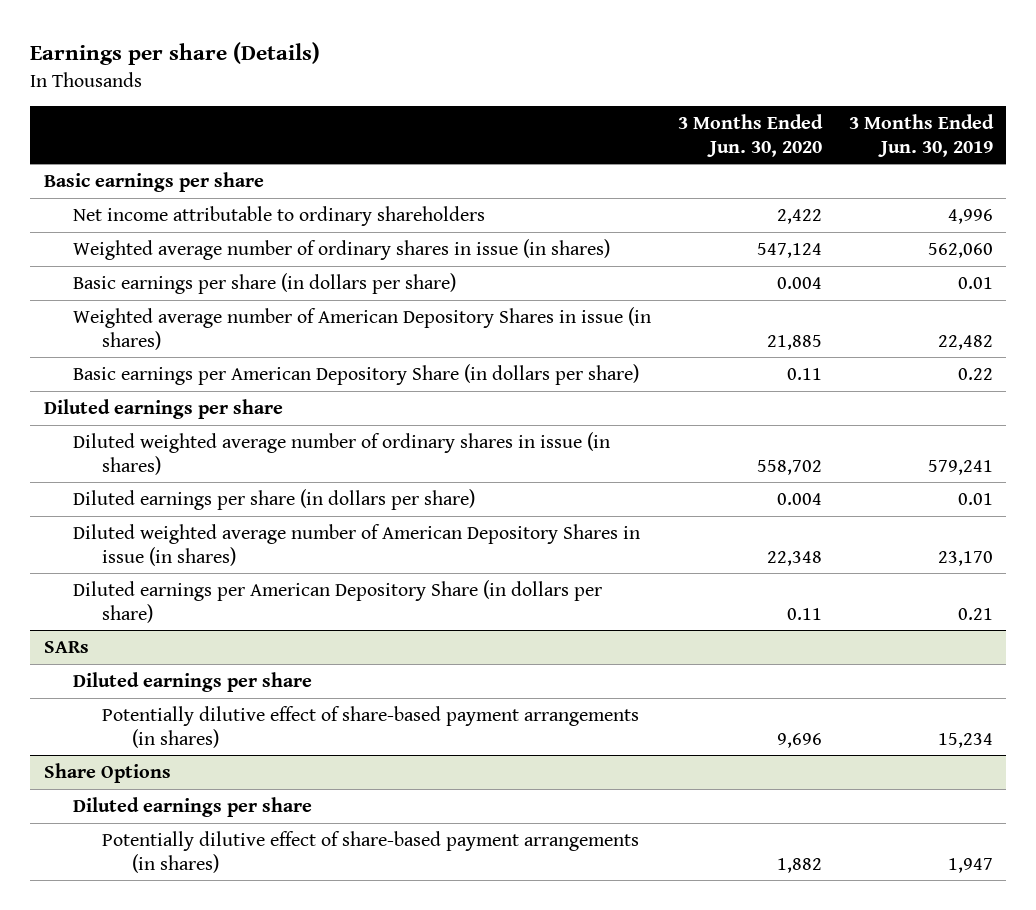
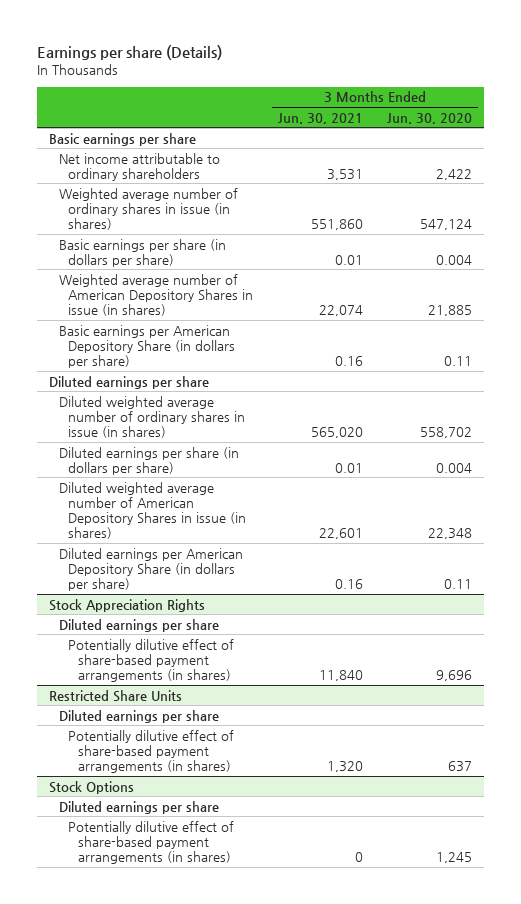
- | 3 Months Ended Jun. 30, 2020 | 3 Months Ended Jun. 30, 2019
+ | 3 Months Ended Jun. 30, 2021 | 3 Months Ended Jun. 30, 2020
- SARs
+ Stock Appreciation Rights
- Share Options
+ Restricted Share Units
- Potentially dilutive effect of share-based payment arrangements (in shares) | 1,882 | 1,947
+ Potentially dilutive effect of share-based payment arrangements (in shares) | 1,320 | 637
+ Stock Options
+ Diluted earnings per share
+ Potentially dilutive effect of share-based payment arrangements (in shares) | 0 | 1,245

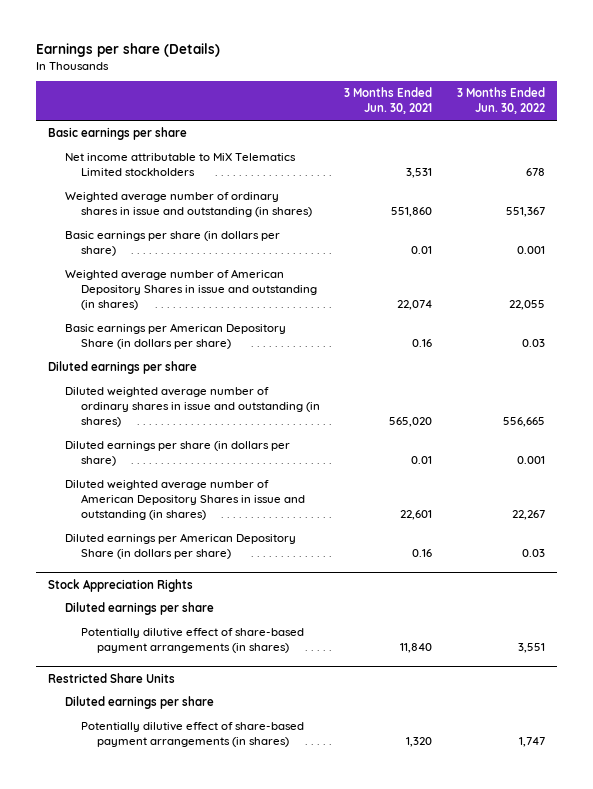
- | 3 Months Ended Jun. 30, 2021 | 3 Months Ended Jun. 30, 2020
+ | 3 Months Ended Jun. 30, 2021 | 3 Months Ended Jun. 30, 2022
- Net income attributable to ordinary shareholders | 3,531 | 2,422
- Weighted average number of ordinary shares in issue (in shares) | 551,860 | 547,124
+ Net income attributable to MiX Telematics Limited stockholders | 3,531 | 678
+ Weighted average number of ordinary shares in issue and outstanding (in shares) | 551,860 | 551,367
- Weighted average number of American Depository Shares in issue (in shares) | 22,074 | 21,885
+ Weighted average number of American Depository Shares in issue and outstanding (in shares) | 22,074 | 22,055
- Diluted weighted average number of ordinary shares in issue (in shares) | 565,020 | 558,702
+ Diluted weighted average number of ordinary shares in issue and outstanding (in shares) | 565,020 | 556,665
- Diluted weighted average number of American Depository Shares in issue (in shares) | 22,601 | 22,348
+ Diluted weighted average number of American Depository Shares in issue and outstanding (in shares) | 22,601 | 22,267
- Stock Options
- Diluted earnings per share
- Potentially dilutive effect of share-based payment arrangements (in shares) | 0 | 1,245

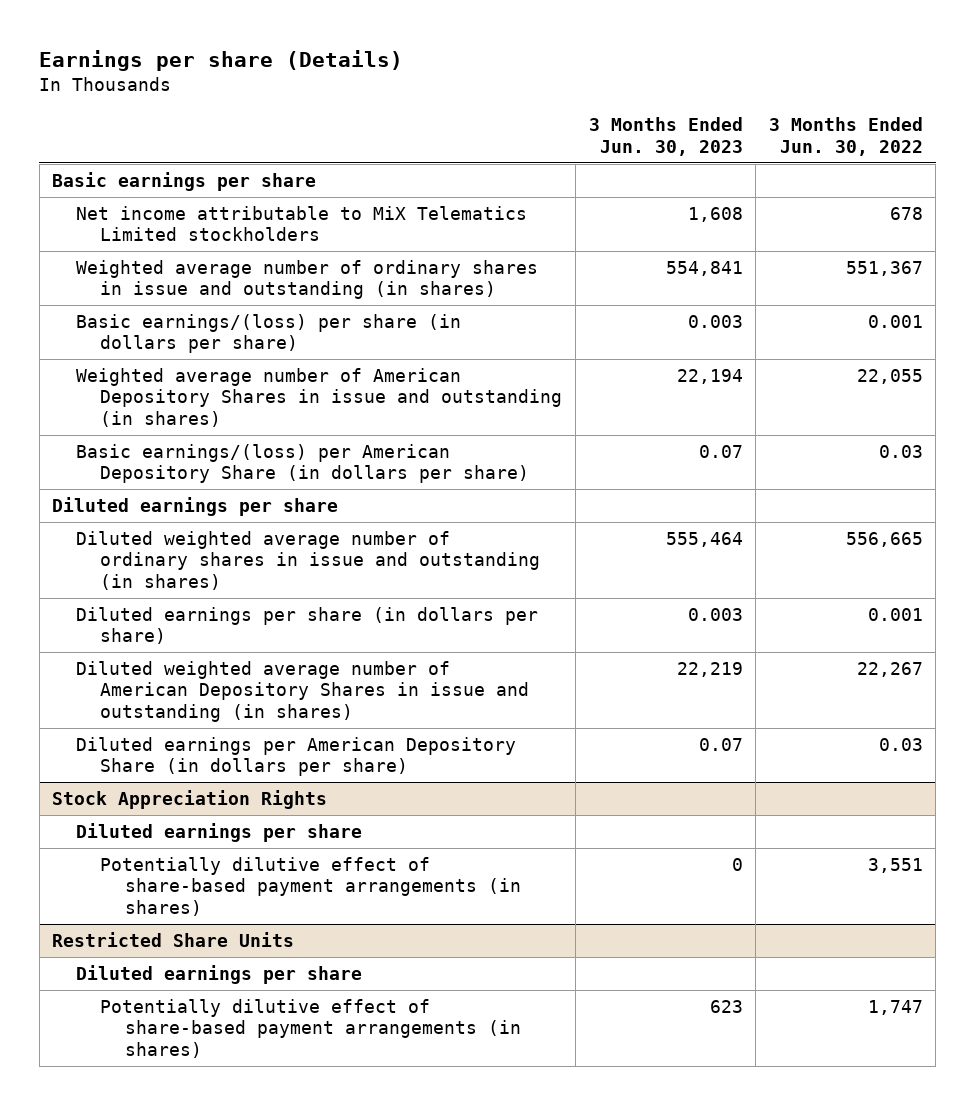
- | 3 Months Ended Jun. 30, 2021 | 3 Months Ended Jun. 30, 2022
+ | 3 Months Ended Jun. 30, 2023 | 3 Months Ended Jun. 30, 2022
- Basic earnings per share (in dollars per share) | 0.01 | 0.001
+ Basic earnings/(loss) per share (in dollars per share) | 0.003 | 0.001
- Basic earnings per American Depository Share (in dollars per share) | 0.16 | 0.03
+ Basic earnings/(loss) per American Depository Share (in dollars per share) | 0.07 | 0.03

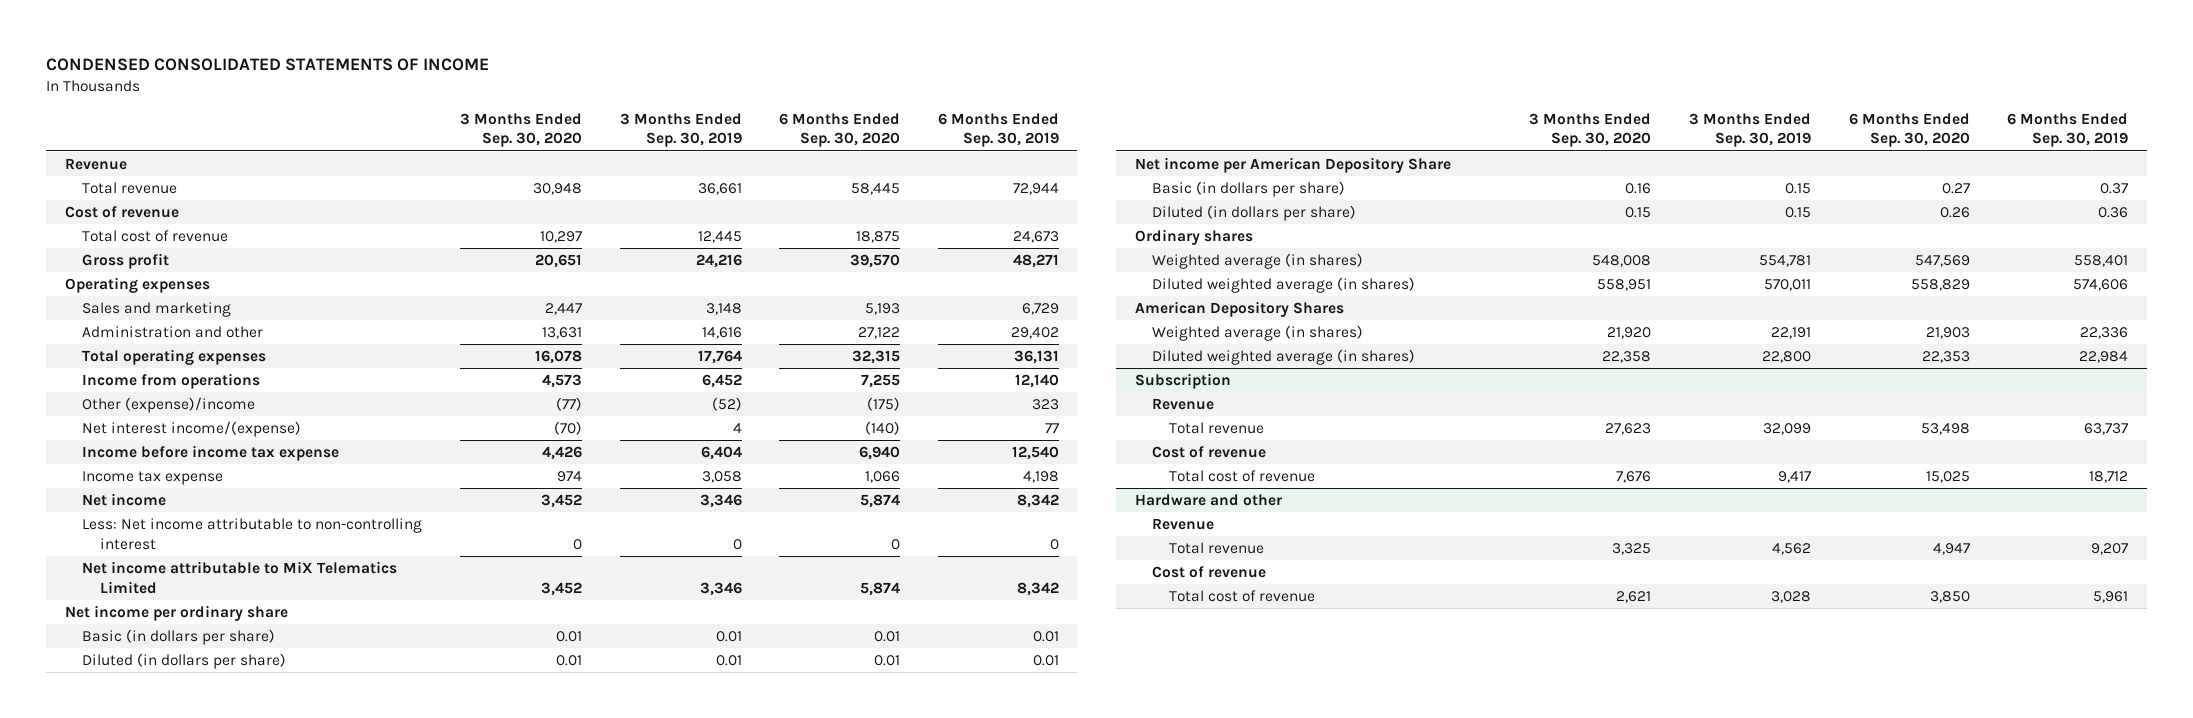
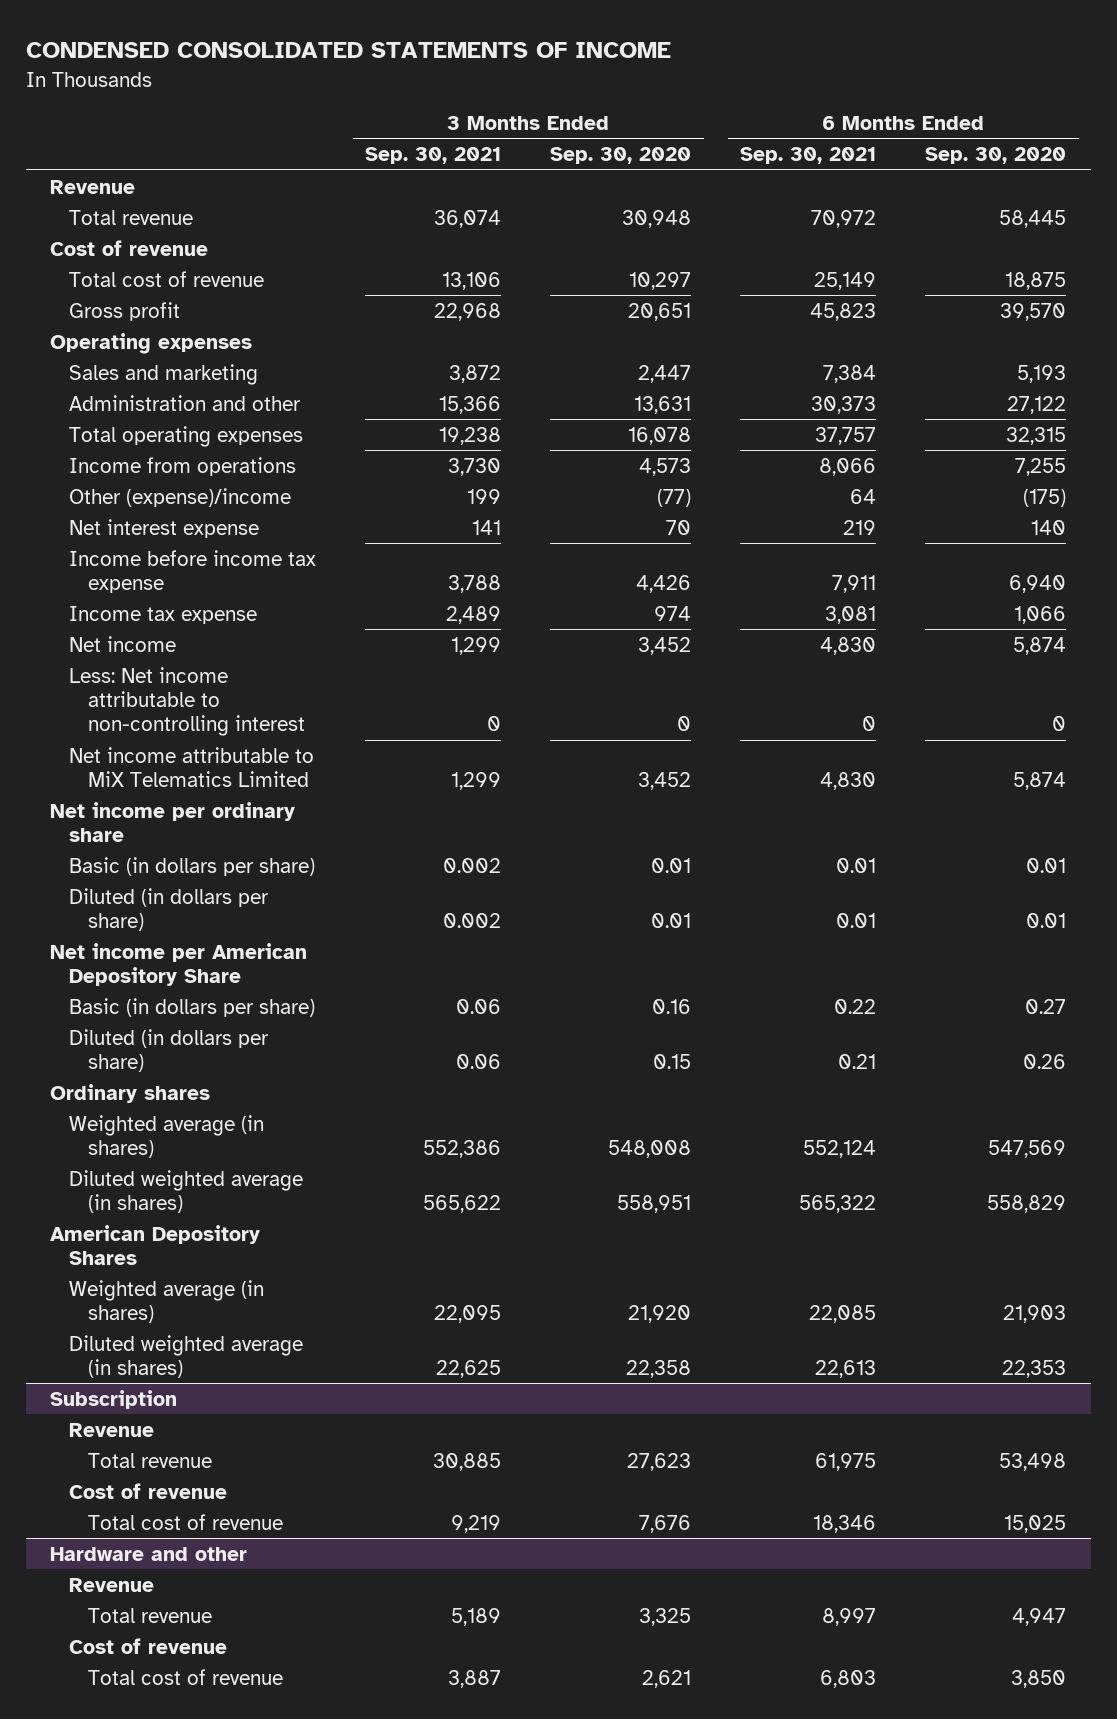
- | 3 Months Ended Sep. 30, 2020 | 3 Months Ended Sep. 30, 2019 | 6 Months Ended Sep. 30, 2020 | 6 Months Ended Sep. 30, 2019
+ | 3 Months Ended Sep. 30, 2021 | 3 Months Ended Sep. 30, 2020 | 6 Months Ended Sep. 30, 2021 | 6 Months Ended Sep. 30, 2020
- Net interest income/(expense) | (70) | 4 | (140) | 77
+ Net interest expense | 141 | 70 | 219 | 140

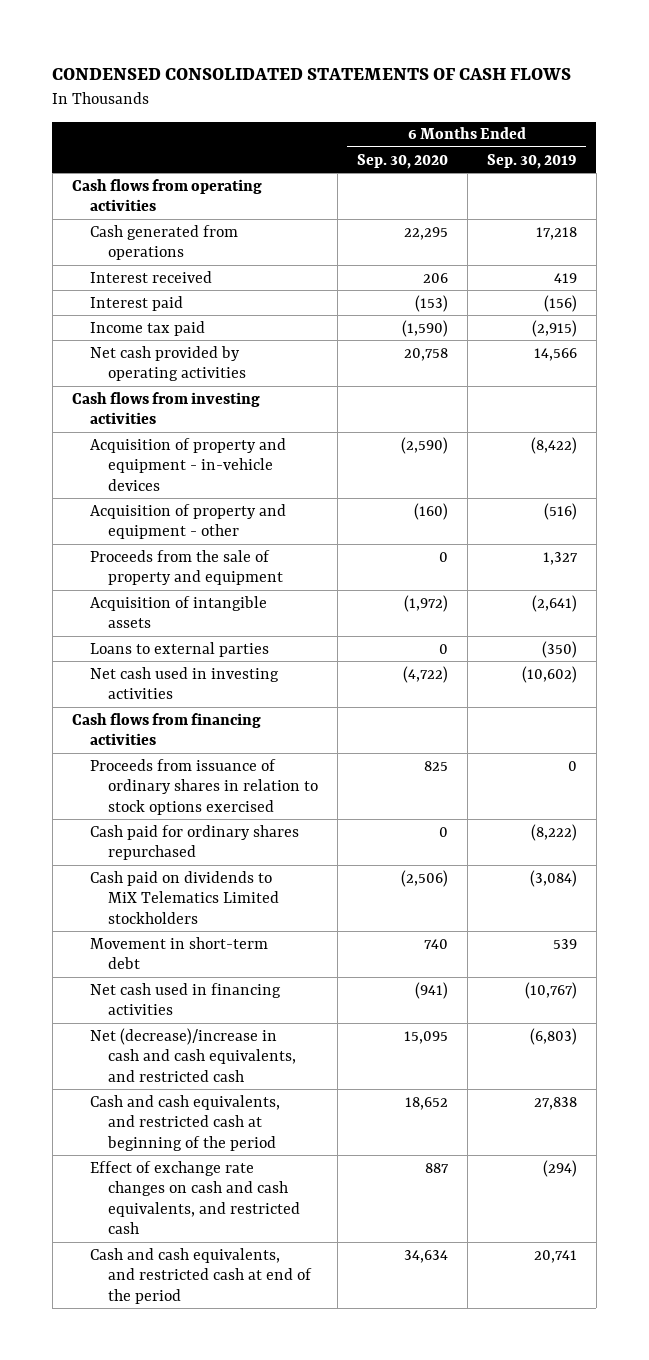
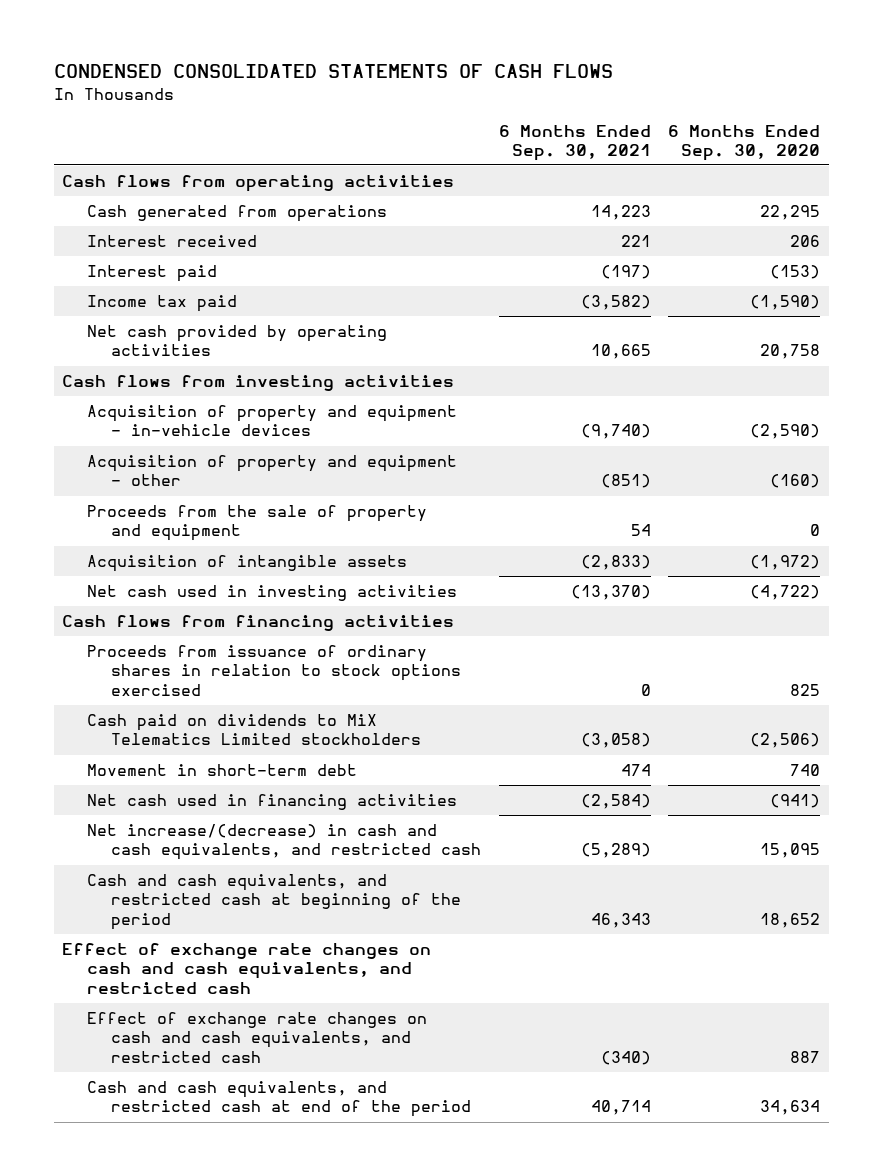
- | 6 Months Ended Sep. 30, 2020 | 6 Months Ended Sep. 30, 2019
+ | 6 Months Ended Sep. 30, 2021 | 6 Months Ended Sep. 30, 2020
- Loans to external parties | 0 | (350)
- Cash paid for ordinary shares repurchased | 0 | (8,222)
- Net (decrease)/increase in cash and cash equivalents, and restricted cash | 15,095 | (6,803)
+ Net increase/(decrease) in cash and cash equivalents, and restricted cash | (5,289) | 15,095
+ Effect of exchange rate changes on cash and cash equivalents, and restricted cash

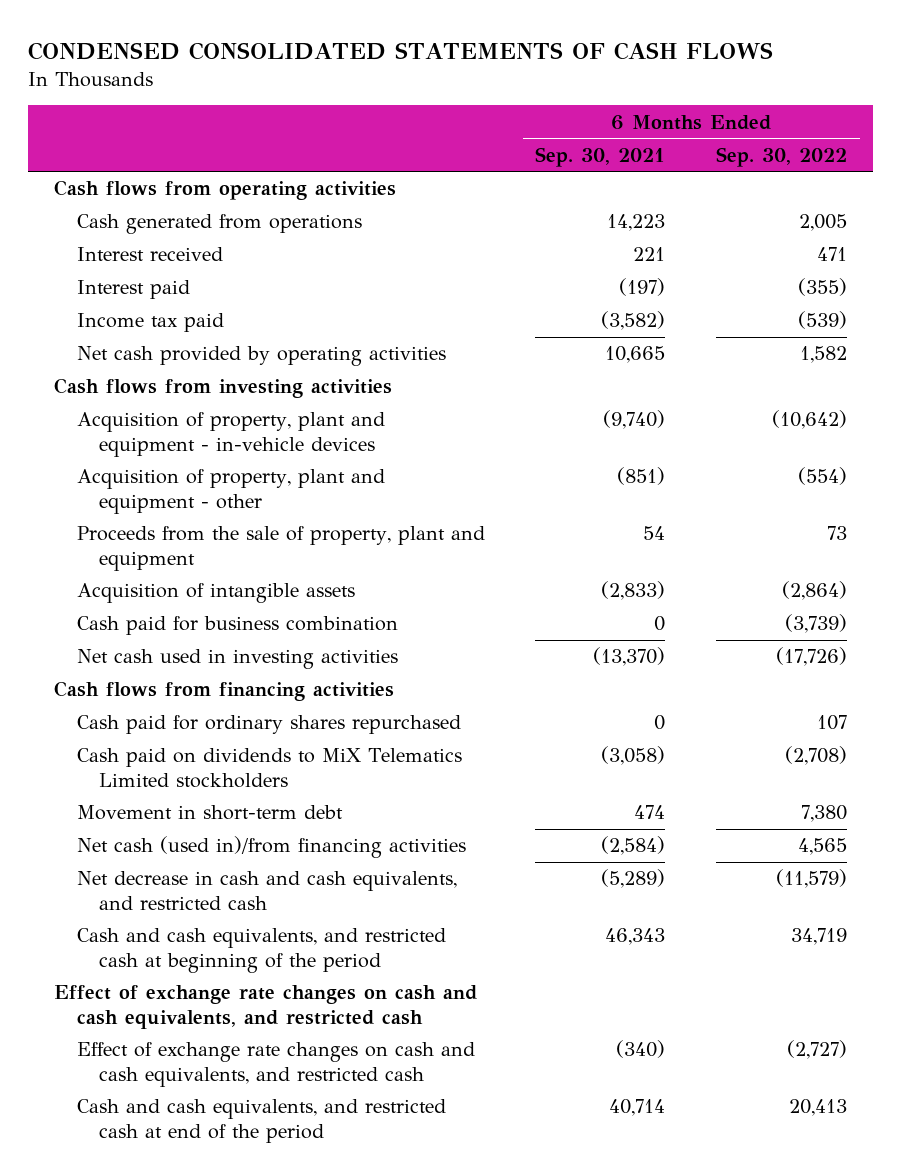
- | 6 Months Ended Sep. 30, 2021 | 6 Months Ended Sep. 30, 2020
+ | 6 Months Ended Sep. 30, 2021 | 6 Months Ended Sep. 30, 2022
- Acquisition of property and equipment - in-vehicle devices | (9,740) | (2,590)
- Acquisition of property and equipment - other | (851) | (160)
- Proceeds from the sale of property and equipment | 54 | 0
+ Acquisition of property, plant and equipment - in-vehicle devices | (9,740) | (10,642)
+ Acquisition of property, plant and equipment - other | (851) | (554)
+ Proceeds from the sale of property, plant and equipment | 54 | 73
+ Cash paid for business combination | 0 | (3,739)
- Proceeds from issuance of ordinary shares in relation to stock options exercised | 0 | 825
+ Cash paid for ordinary shares repurchased | 0 | 107
- Net cash used in financing activities | (2,584) | (941)
- Net increase/(decrease) in cash and cash equivalents, and restricted cash | (5,289) | 15,095
+ Net cash (used in)/from financing activities | (2,584) | 4,565
+ Net decrease in cash and cash equivalents, and restricted cash | (5,289) | (11,579)

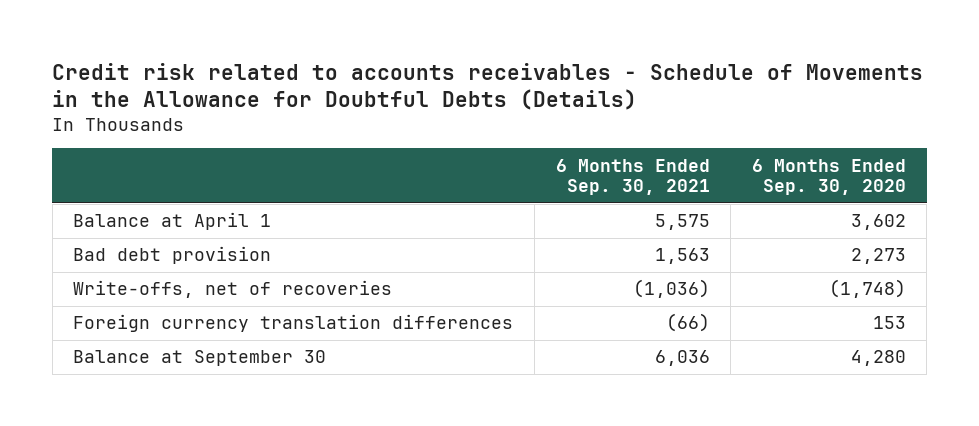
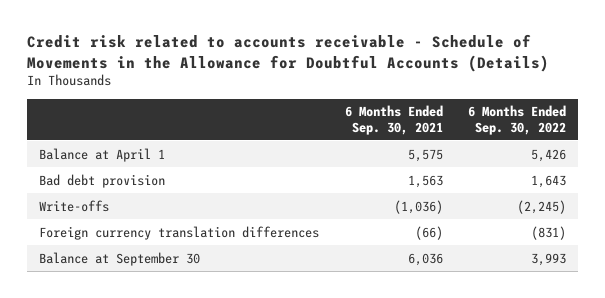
- Credit risk related to accounts receivables - Schedule of Movements in the Allowance for Doubtful Debts (Details)
+ Credit risk related to accounts receivable - Schedule of Movements in the Allowance for Doubtful Accounts (Details)
- | 6 Months Ended Sep. 30, 2021 | 6 Months Ended Sep. 30, 2020
+ | 6 Months Ended Sep. 30, 2021 | 6 Months Ended Sep. 30, 2022
- Write-offs, net of recoveries | (1,036) | (1,748)
+ Write-offs | (1,036) | (2,245)

